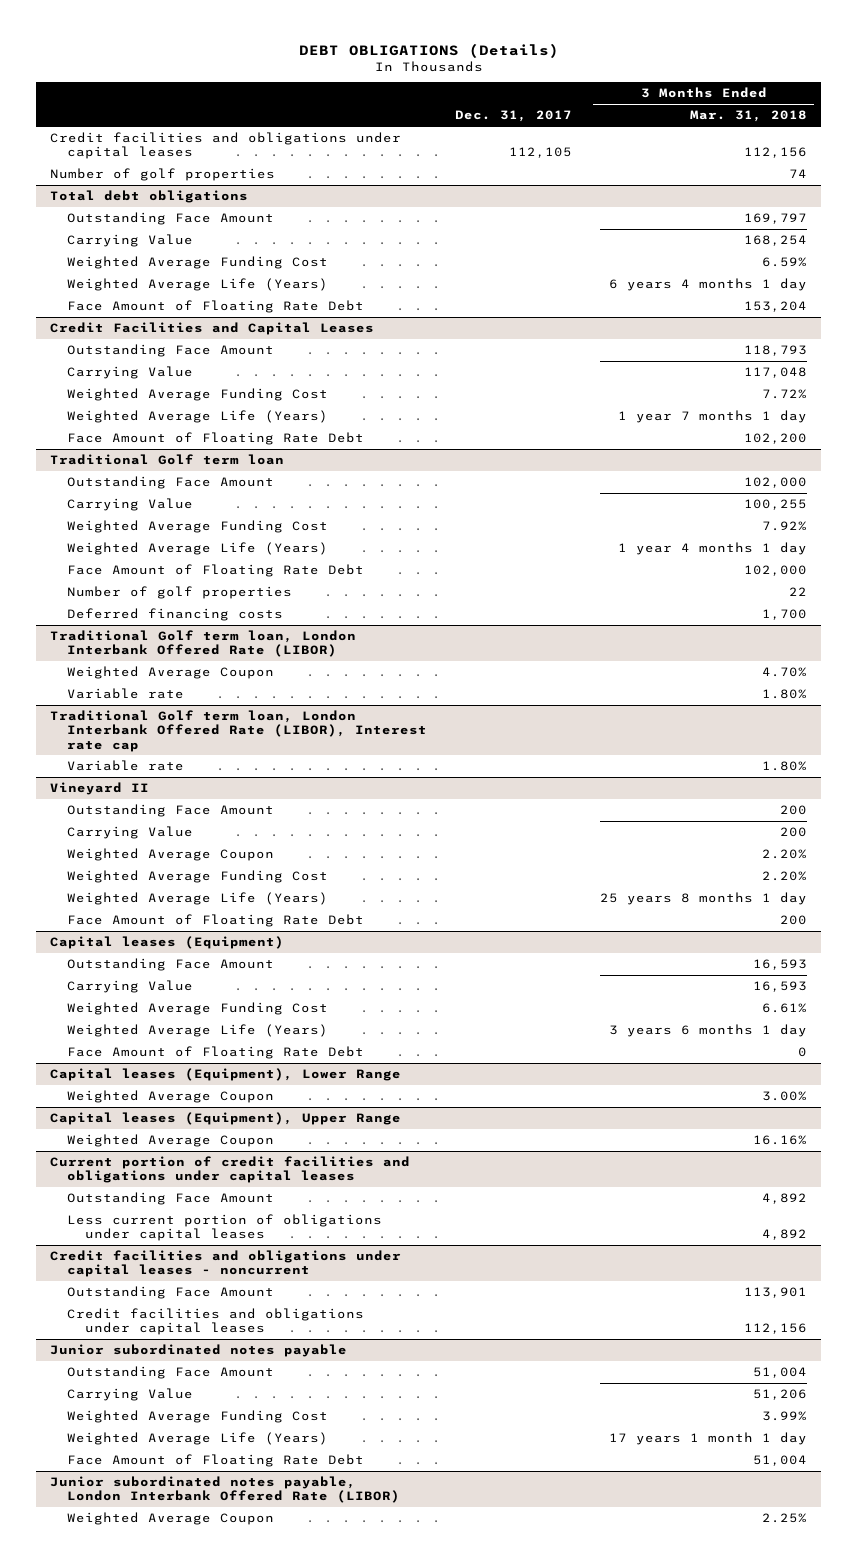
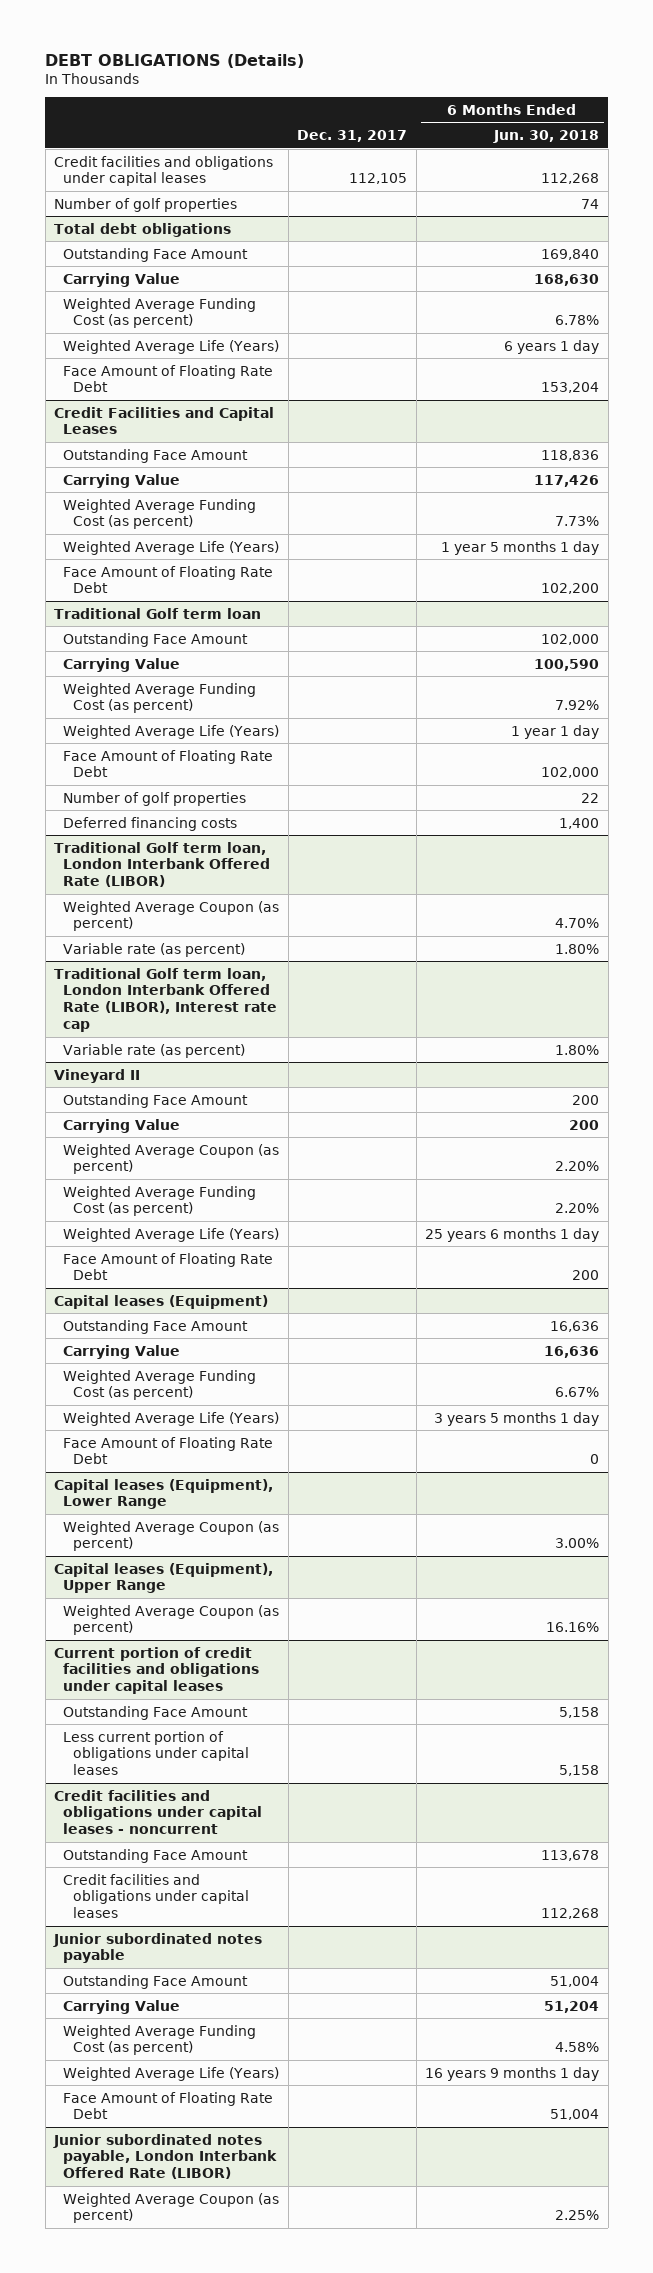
- | Dec. 31, 2017 | 3 Months Ended Mar. 31, 2018
+ | Dec. 31, 2017 | 6 Months Ended Jun. 30, 2018
@ Total debt obligations
- Weighted Average Funding Cost | | 6.59%
+ Weighted Average Funding Cost (as percent) | | 6.78%
@ Credit Facilities and Capital Leases
- Weighted Average Funding Cost | | 7.72%
+ Weighted Average Funding Cost (as percent) | | 7.73%
@ Traditional Golf term loan
- Weighted Average Funding Cost | | 7.92%
+ Weighted Average Funding Cost (as percent) | | 7.92%
@ Traditional Golf term loan, London Interbank Offered Rate (LIBOR)
- Weighted Average Coupon | | 4.70%
- Variable rate | | 1.80%
+ Weighted Average Coupon (as percent) | | 4.70%
+ Variable rate (as percent) | | 1.80%
@ Traditional Golf term loan, London Interbank Offered Rate (LIBOR), Interest rate cap
- Variable rate | | 1.80%
+ Variable rate (as percent) | | 1.80%
@ Vineyard II
- Weighted Average Coupon | | 2.20%
- Weighted Average Funding Cost | | 2.20%
+ Weighted Average Coupon (as percent) | | 2.20%
+ Weighted Average Funding Cost (as percent) | | 2.20%
@ Capital leases (Equipment)
- Weighted Average Funding Cost | | 6.61%
+ Weighted Average Funding Cost (as percent) | | 6.67%
@ Capital leases (Equipment), Lower Range
- Weighted Average Coupon | | 3.00%
+ Weighted Average Coupon (as percent) | | 3.00%
@ Capital leases (Equipment), Upper Range
- Weighted Average Coupon | | 16.16%
+ Weighted Average Coupon (as percent) | | 16.16%
@ Junior subordinated notes payable
- Weighted Average Funding Cost | | 3.99%
+ Weighted Average Funding Cost (as percent) | | 4.58%
@ Junior subordinated notes payable, London Interbank Offered Rate (LIBOR)
- Weighted Average Coupon | | 2.25%
+ Weighted Average Coupon (as percent) | | 2.25%

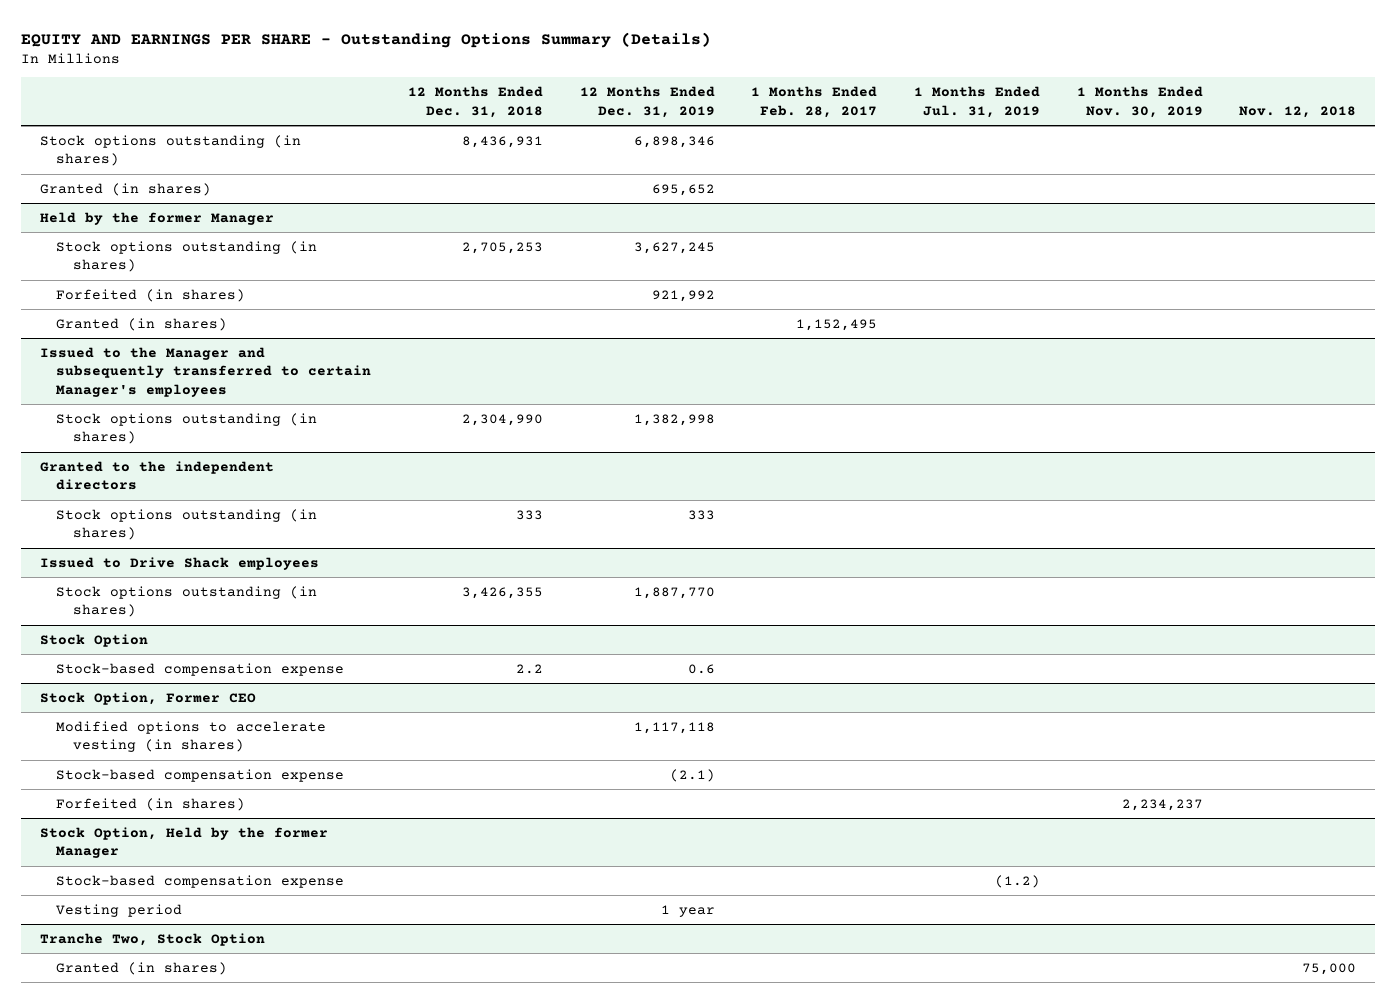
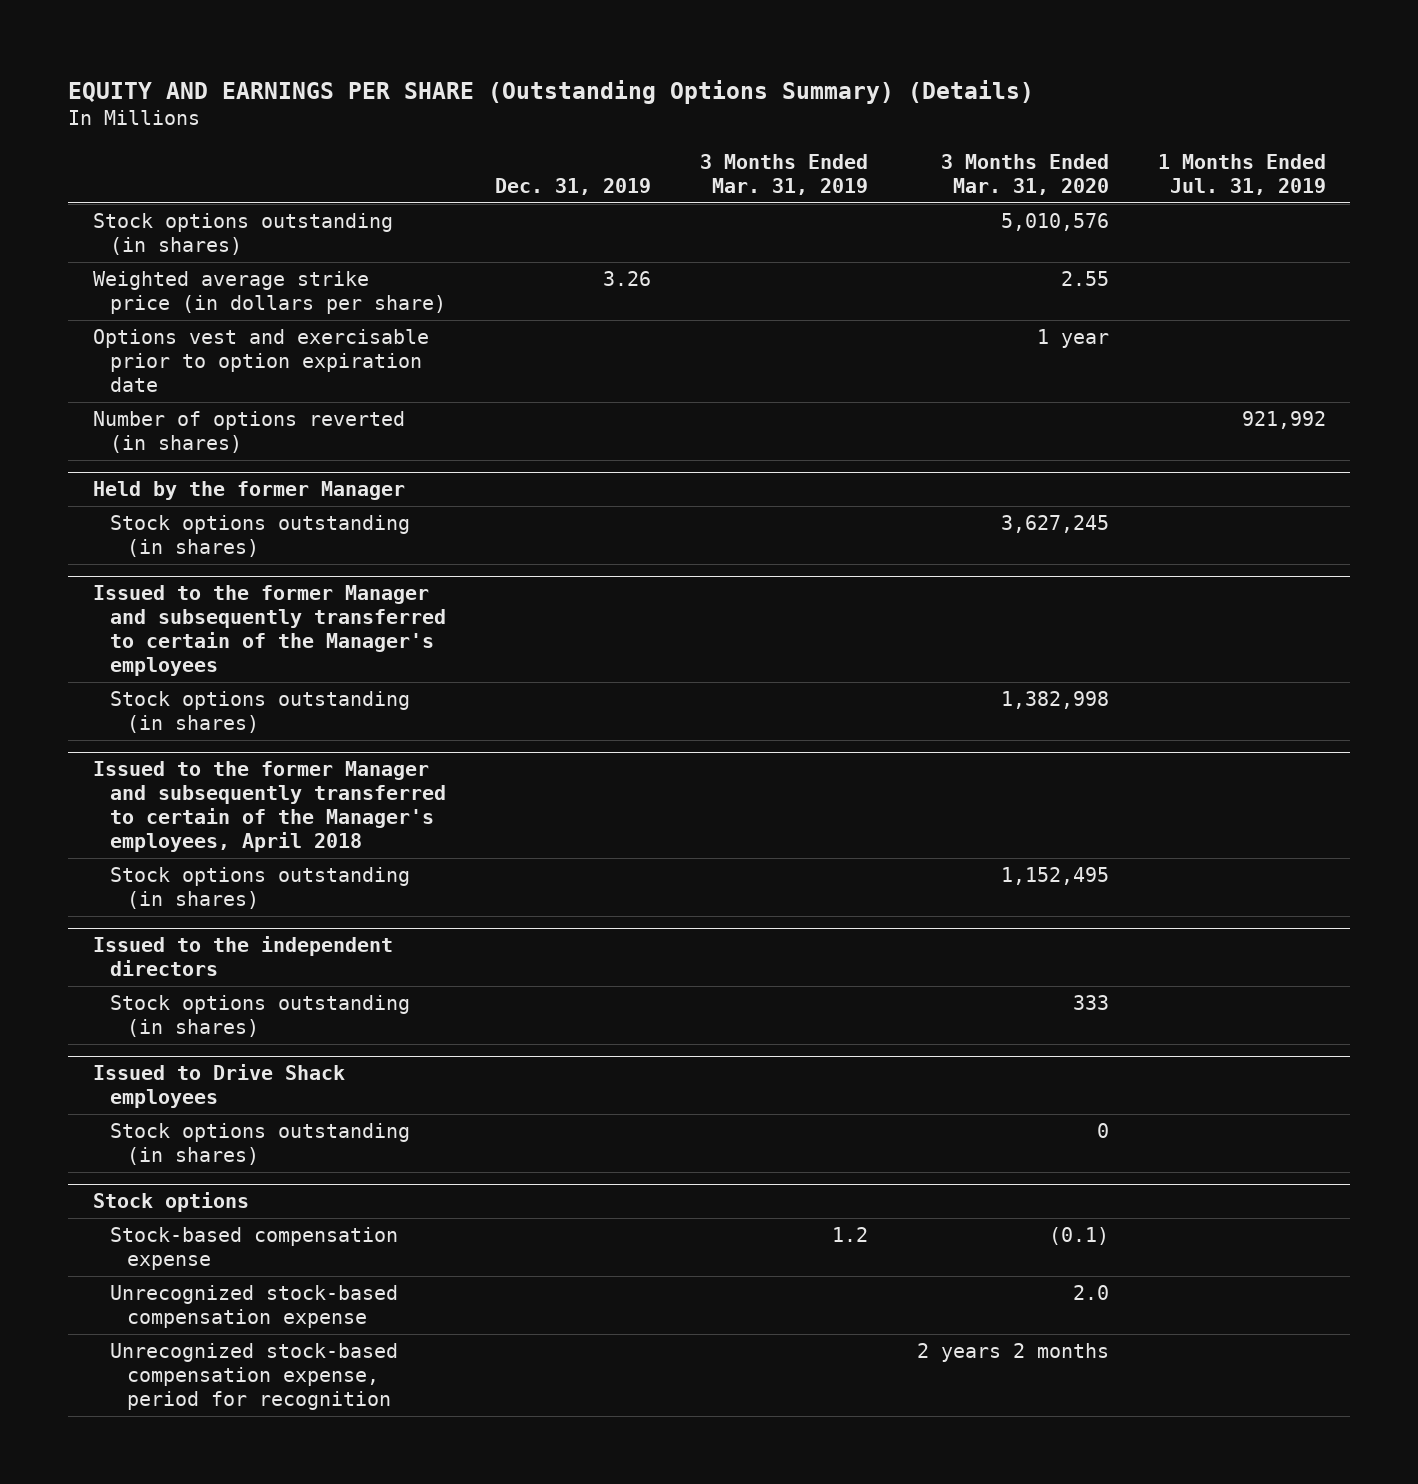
- EQUITY AND EARNINGS PER SHARE - Outstanding Options Summary (Details)
+ EQUITY AND EARNINGS PER SHARE (Outstanding Options Summary) (Details)
- | 12 Months Ended Dec. 31, 2018 | 12 Months Ended Dec. 31, 2019 | 1 Months Ended Feb. 28, 2017 | 1 Months Ended Jul. 31, 2019 | 1 Months Ended Nov. 30, 2019 | Nov. 12, 2018
+ | Dec. 31, 2019 | 3 Months Ended Mar. 31, 2019 | 3 Months Ended Mar. 31, 2020 | 1 Months Ended Jul. 31, 2019
- Granted (in shares) | | 695,652 | | | |
+ Weighted average strike price (in dollars per share) | 3.26 | | 2.55 |
+ Options vest and exercisable prior to option expiration date | | | 1 year |
+ Number of options reverted (in shares) | | | | 921,992
@ Held by the former Manager
- Forfeited (in shares) | | 921,992 | | | |
- Granted (in shares) | | | 1,152,495 | | |
- Issued to the Manager and subsequently transferred to certain Manager's employees
+ Issued to the former Manager and subsequently transferred to certain of the Manager's employees
- Granted to the independent directors
+ Issued to the former Manager and subsequently transferred to certain of the Manager's employees, April 2018
+ Stock options outstanding (in shares) | | | 1,152,495 |
+ Issued to the independent directors
- Stock Option
+ Stock options
- Stock Option, Former CEO
- Modified options to accelerate vesting (in shares) | | 1,117,118 | | | |
- Stock-based compensation expense | | (2.1) | | | |
- Forfeited (in shares) | | | | | 2,234,237 |
- Stock Option, Held by the former Manager
- Stock-based compensation expense | | | | (1.2) | |
- Vesting period | | 1 year | | | |
- Tranche Two, Stock Option
- Granted (in shares) | | | | | | 75,000
+ Unrecognized stock-based compensation expense | | | 2.0 |
+ Unrecognized stock-based compensation expense, period for recognition | | | 2 years 2 months |

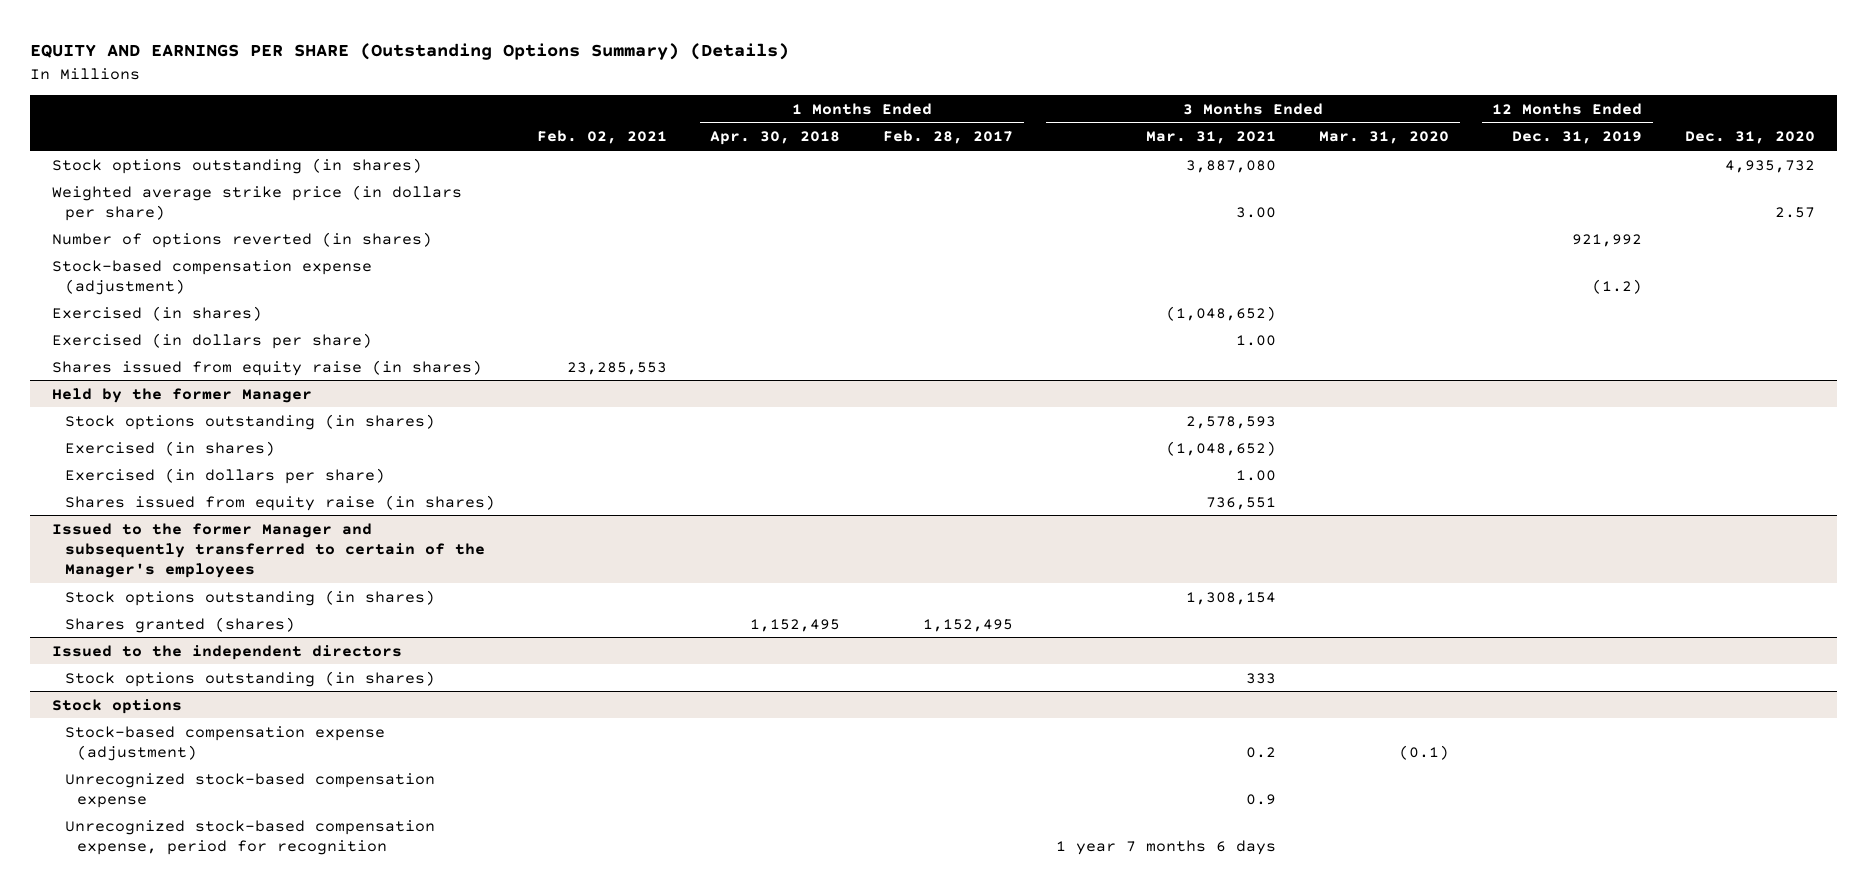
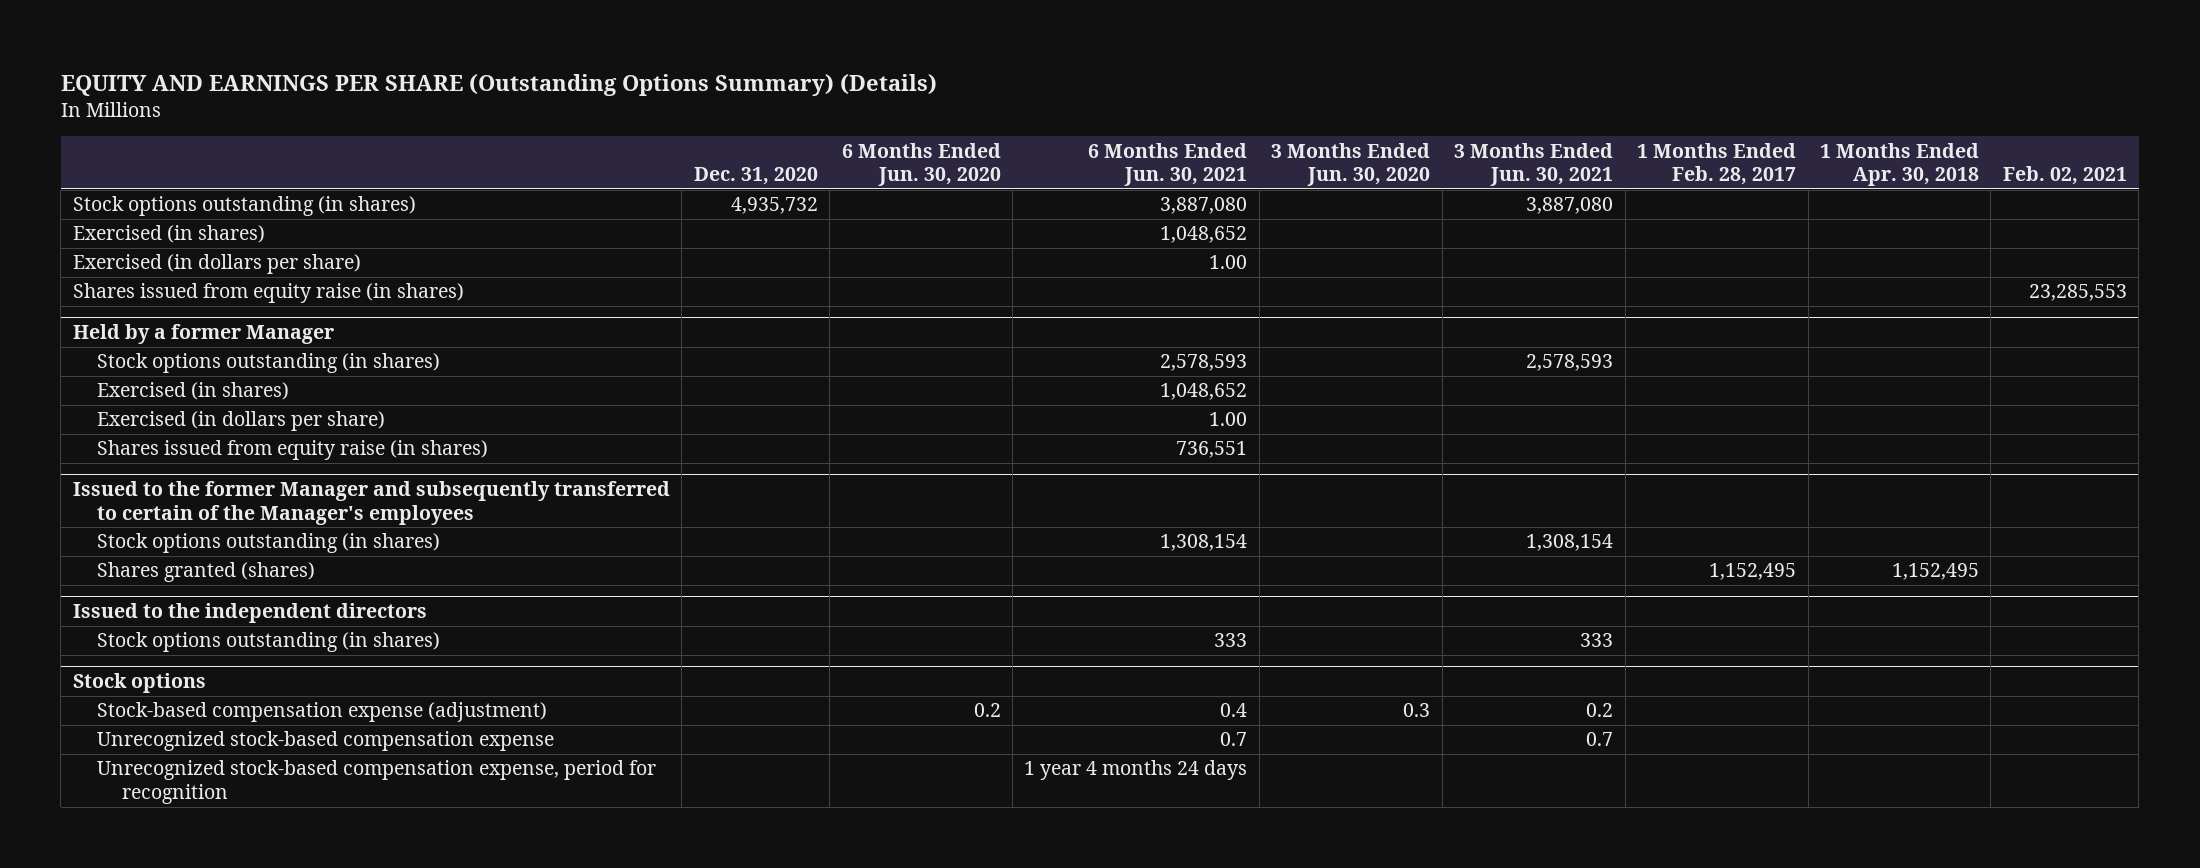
- | Feb. 02, 2021 | 1 Months Ended Apr. 30, 2018 | 1 Months Ended Feb. 28, 2017 | 3 Months Ended Mar. 31, 2021 | 3 Months Ended Mar. 31, 2020 | 12 Months Ended Dec. 31, 2019 | Dec. 31, 2020
+ | Dec. 31, 2020 | 6 Months Ended Jun. 30, 2020 | 6 Months Ended Jun. 30, 2021 | 3 Months Ended Jun. 30, 2020 | 3 Months Ended Jun. 30, 2021 | 1 Months Ended Feb. 28, 2017 | 1 Months Ended Apr. 30, 2018 | Feb. 02, 2021
- Weighted average strike price (in dollars per share) | | | | 3.00 | | | 2.57
- Number of options reverted (in shares) | | | | | | 921,992 |
- Stock-based compensation expense (adjustment) | | | | | | (1.2) |
- Held by the former Manager
+ Held by a former Manager

